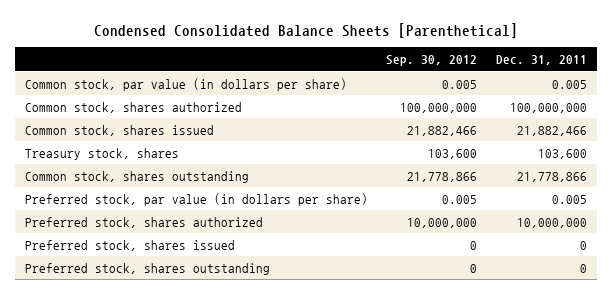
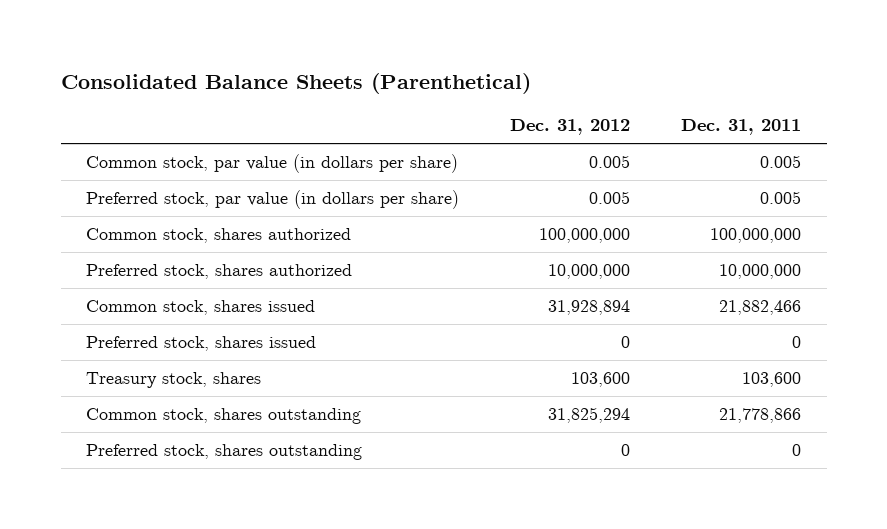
- Condensed Consolidated Balance Sheets [Parenthetical]
+ Consolidated Balance Sheets (Parenthetical)
- | Sep. 30, 2012 | Dec. 31, 2011
+ | Dec. 31, 2012 | Dec. 31, 2011
moved up: Preferred stock, par value (in dollars per share) | 0.005 | 0.005
moved up: Preferred stock, shares authorized | 10,000,000 | 10,000,000
moved up: Preferred stock, shares issued | 0 | 0

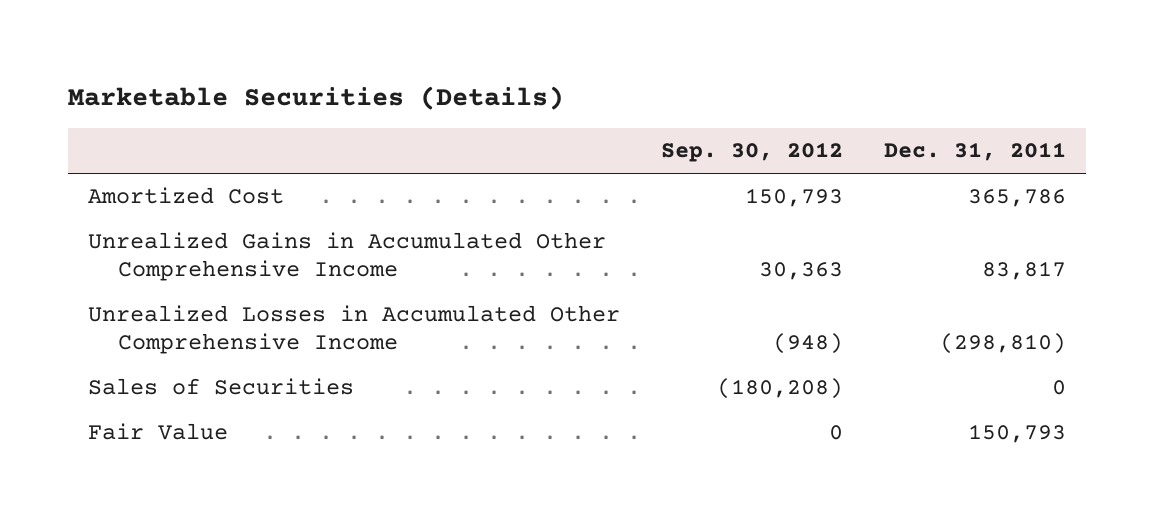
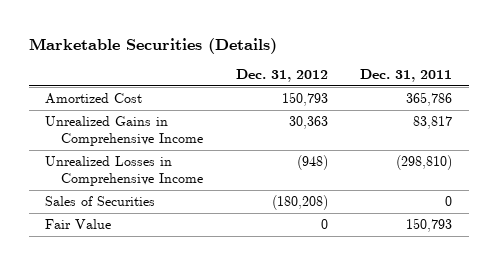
- | Sep. 30, 2012 | Dec. 31, 2011
+ | Dec. 31, 2012 | Dec. 31, 2011
- Unrealized Gains in Accumulated Other Comprehensive Income | 30,363 | 83,817
- Unrealized Losses in Accumulated Other Comprehensive Income | (948) | (298,810)
+ Unrealized Gains in Comprehensive Income | 30,363 | 83,817
+ Unrealized Losses in Comprehensive Income | (948) | (298,810)

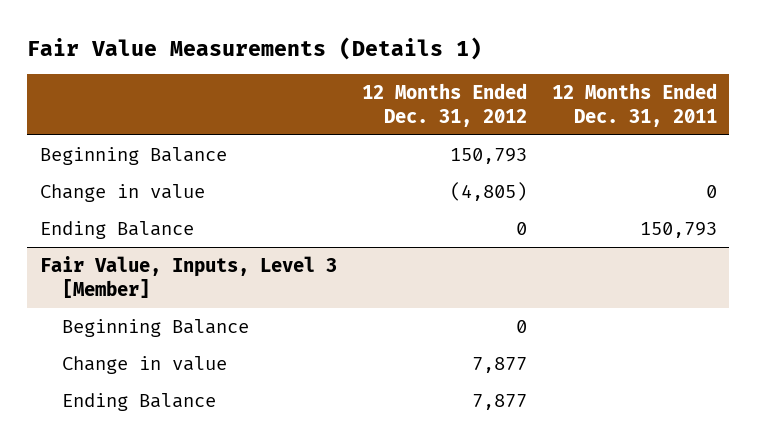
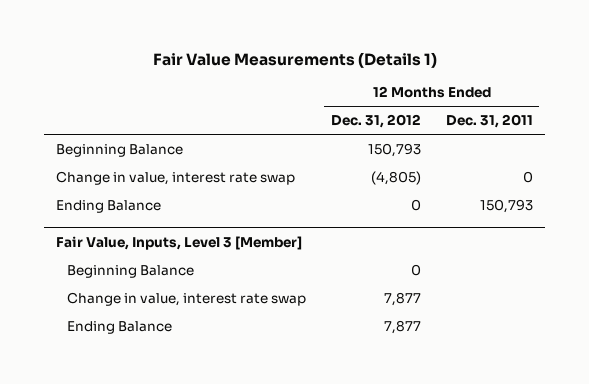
- Change in value | (4,805) | 0
+ Change in value, interest rate swap | (4,805) | 0
@ Fair Value, Inputs, Level 3 [Member]
- Change in value | 7,877 |
+ Change in value, interest rate swap | 7,877 |

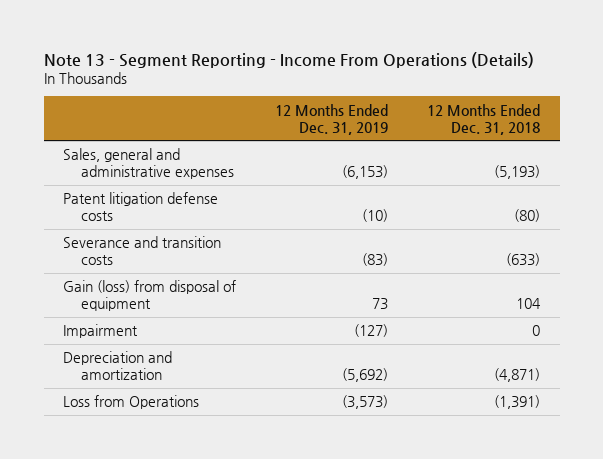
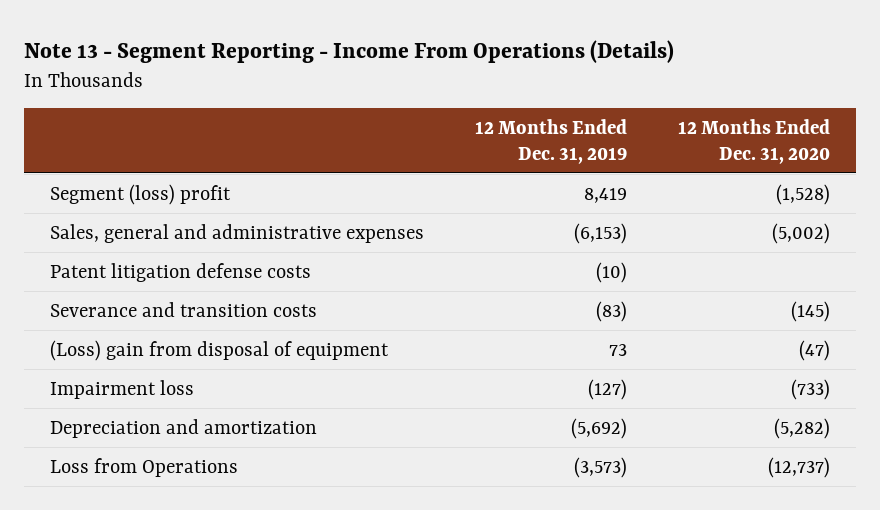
- | 12 Months Ended Dec. 31, 2019 | 12 Months Ended Dec. 31, 2018
+ | 12 Months Ended Dec. 31, 2019 | 12 Months Ended Dec. 31, 2020
+ Segment (loss) profit | 8,419 | (1,528)
- Gain (loss) from disposal of equipment | 73 | 104
- Impairment | (127) | 0
+ (Loss) gain from disposal of equipment | 73 | (47)
+ Impairment loss | (127) | (733)

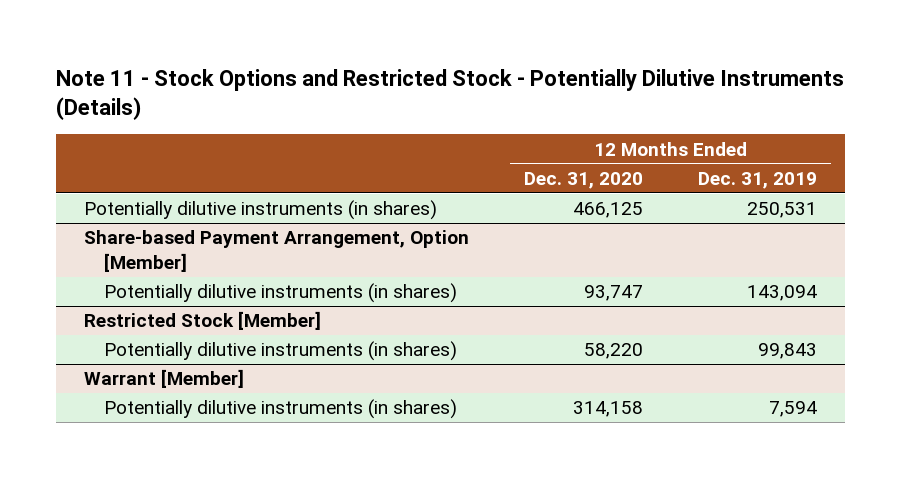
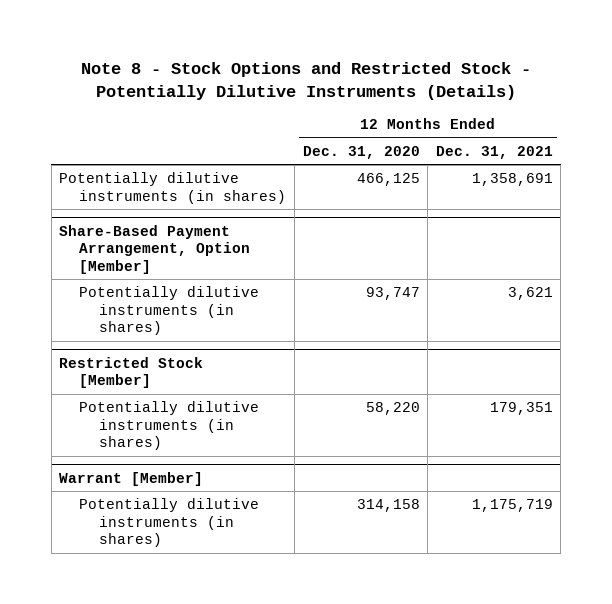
- Note 11 - Stock Options and Restricted Stock - Potentially Dilutive Instruments (Details)
+ Note 8 - Stock Options and Restricted Stock - Potentially Dilutive Instruments (Details)
- | 12 Months Ended Dec. 31, 2020 | 12 Months Ended Dec. 31, 2019
+ | 12 Months Ended Dec. 31, 2020 | 12 Months Ended Dec. 31, 2021
- Share-based Payment Arrangement, Option [Member]
+ Share-Based Payment Arrangement, Option [Member]

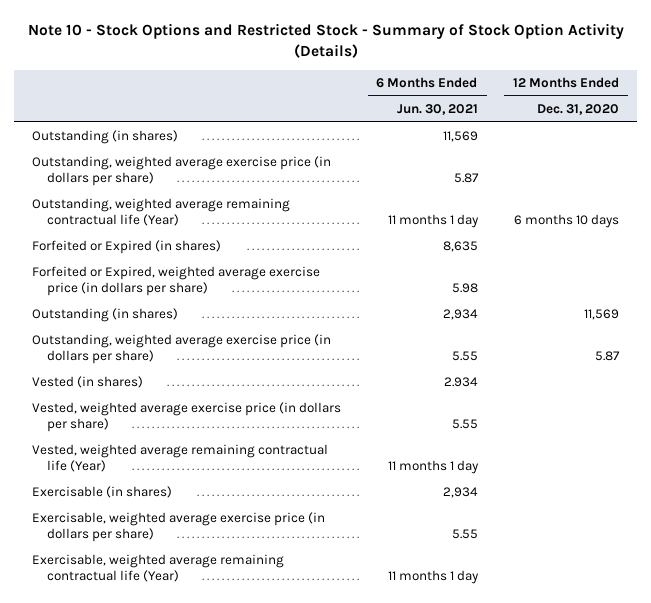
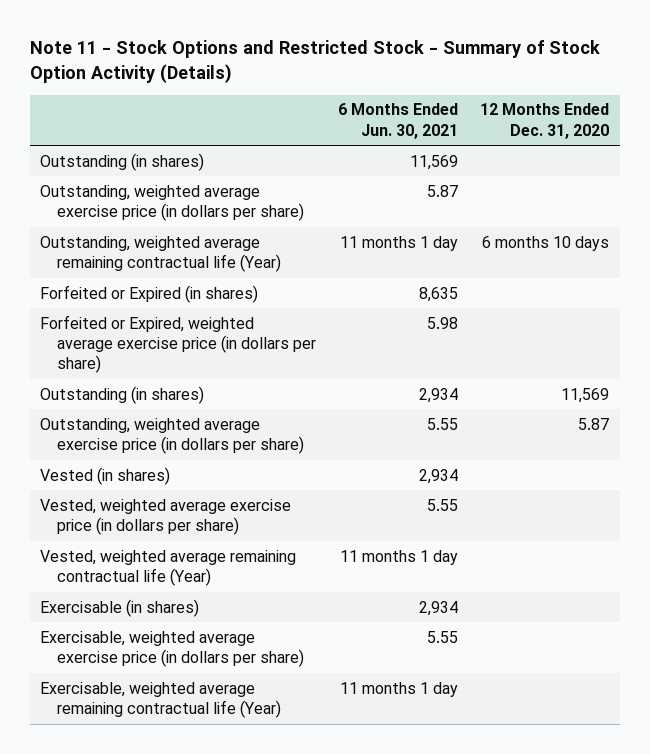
- Note 10 - Stock Options and Restricted Stock - Summary of Stock Option Activity (Details)
+ Note 11 - Stock Options and Restricted Stock - Summary of Stock Option Activity (Details)
- Vested (in shares) | 2.934 |
+ Vested (in shares) | 2,934 |

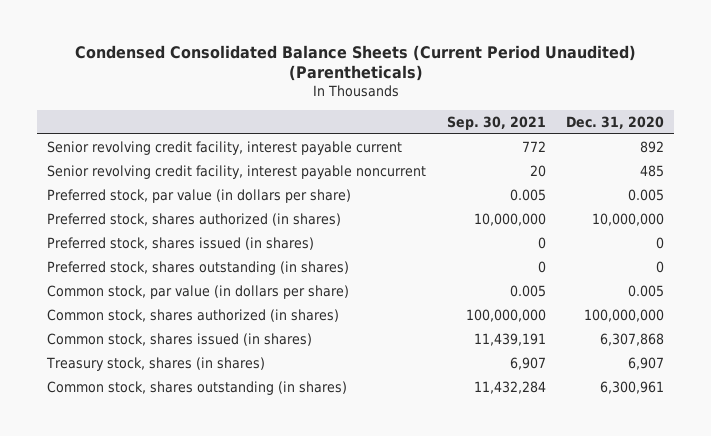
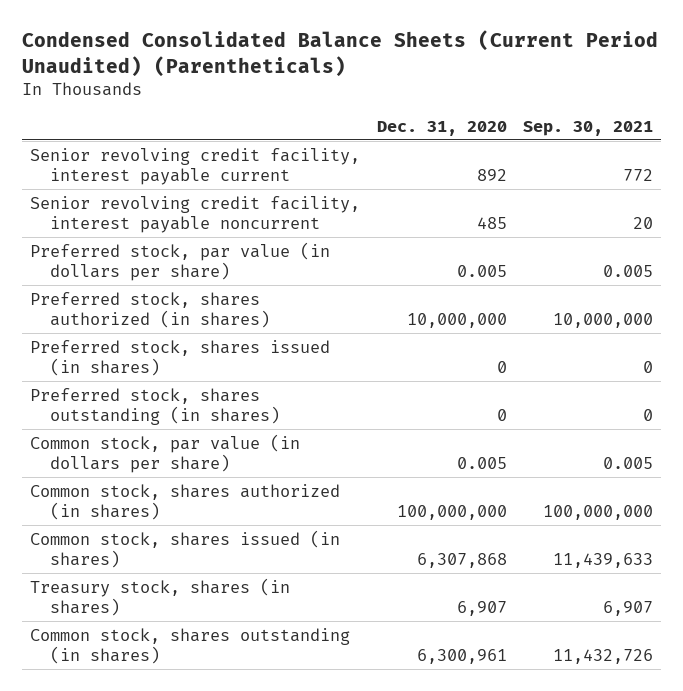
- | Sep. 30, 2021 | Dec. 31, 2020
+ | Dec. 31, 2020 | Sep. 30, 2021
- Common stock, shares issued (in shares) | 11,439,191 | 6,307,868
+ Common stock, shares issued (in shares) | 6,307,868 | 11,439,633
- Common stock, shares outstanding (in shares) | 11,432,284 | 6,300,961
+ Common stock, shares outstanding (in shares) | 6,300,961 | 11,432,726

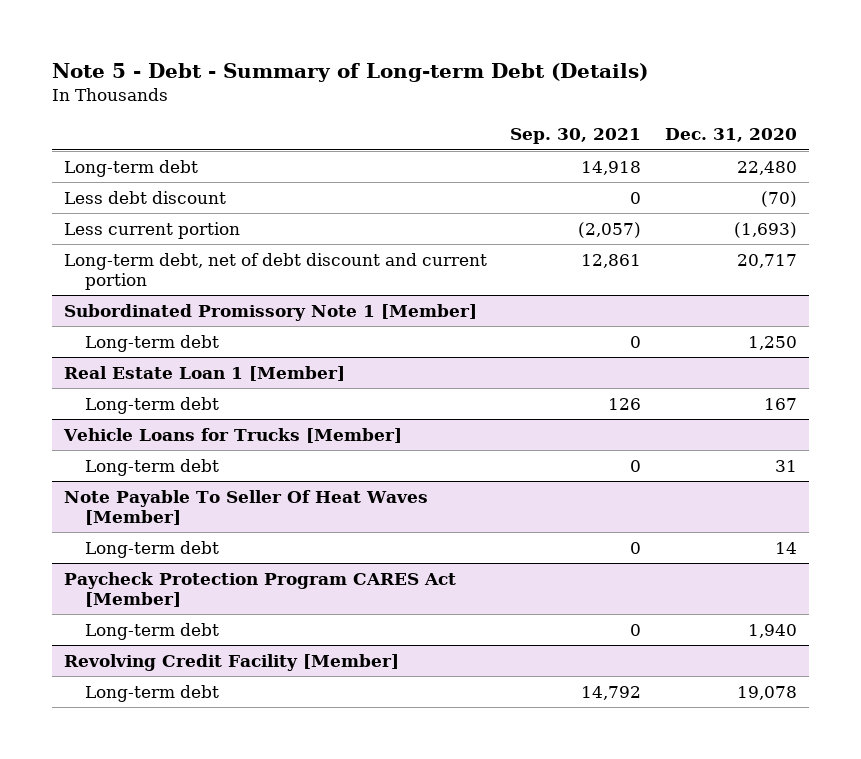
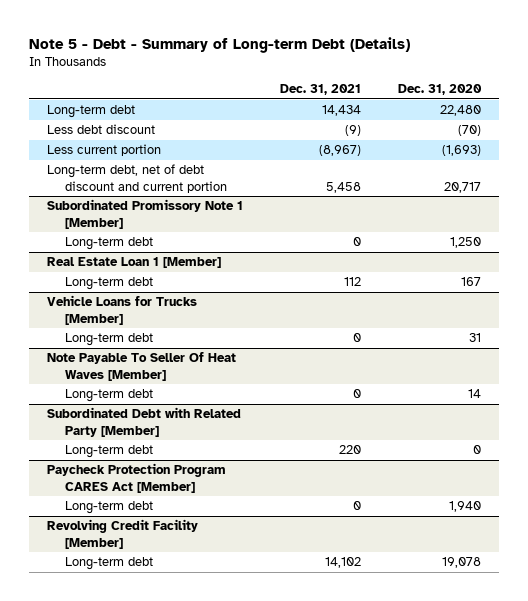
- | Sep. 30, 2021 | Dec. 31, 2020
+ | Dec. 31, 2021 | Dec. 31, 2020
+ Subordinated Debt with Related Party [Member]
+ Long-term debt | 220 | 0

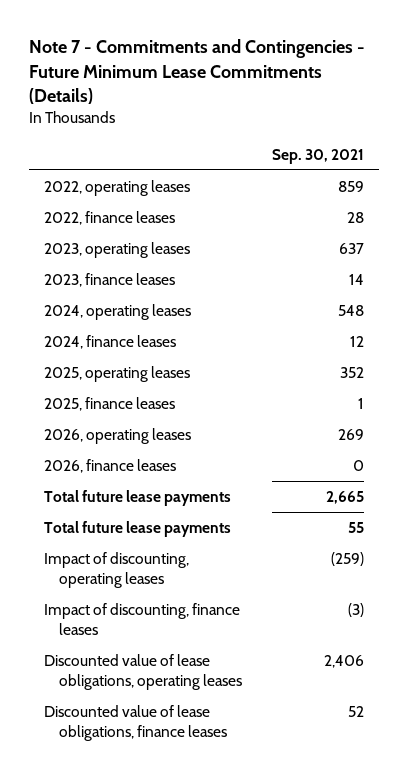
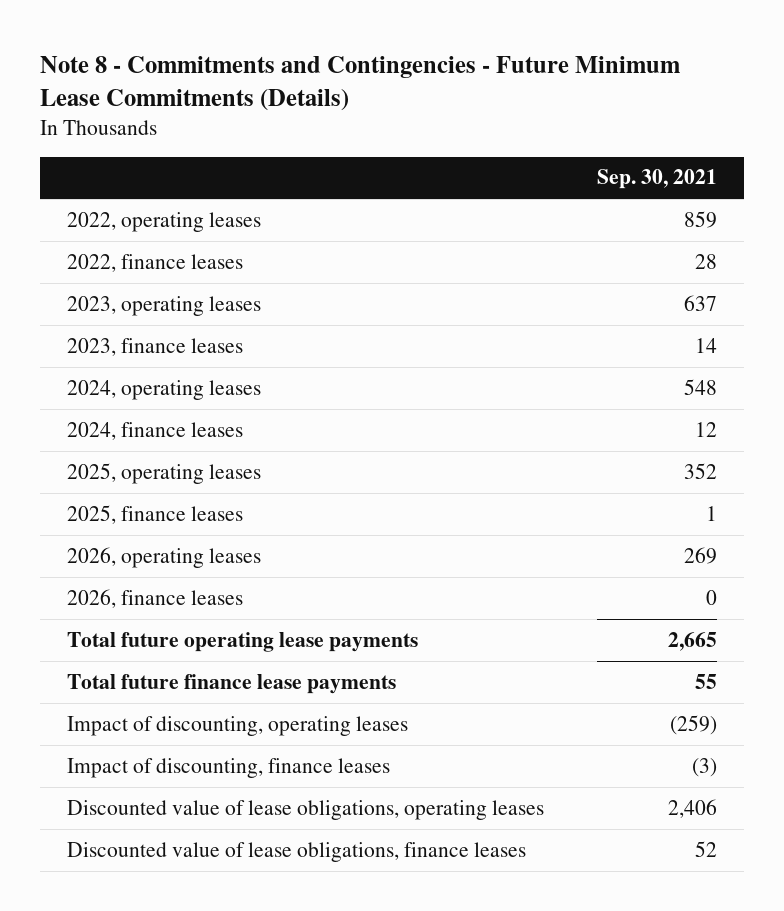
- Note 7 - Commitments and Contingencies - Future Minimum Lease Commitments (Details)
+ Note 8 - Commitments and Contingencies - Future Minimum Lease Commitments (Details)
- Total future lease payments | 2,665
- Total future lease payments | 55
+ Total future operating lease payments | 2,665
+ Total future finance lease payments | 55

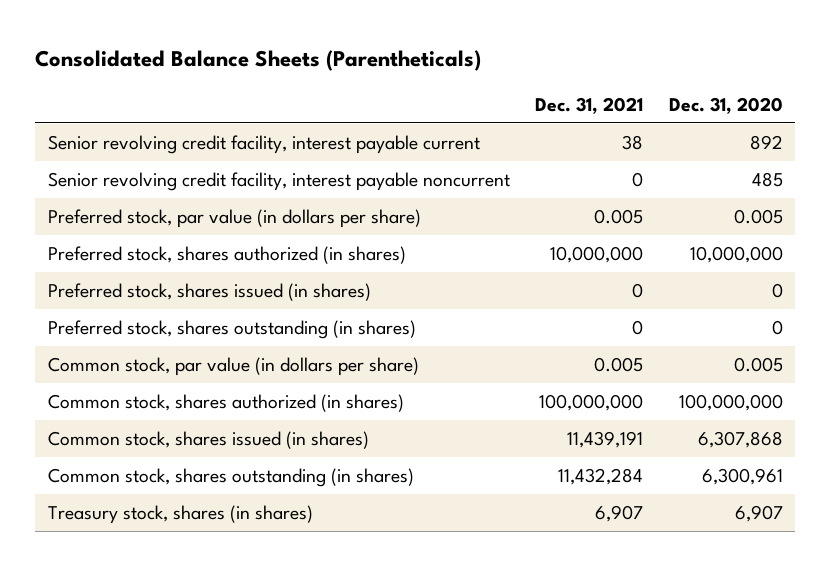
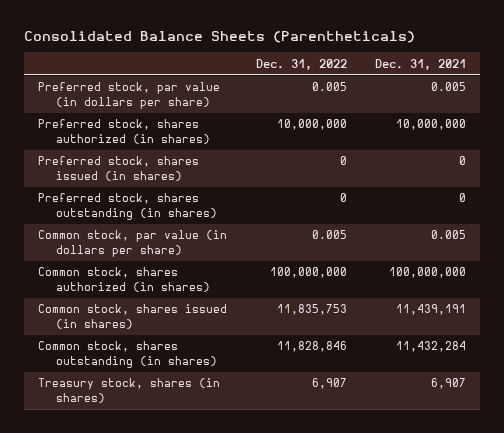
- | Dec. 31, 2021 | Dec. 31, 2020
+ | Dec. 31, 2022 | Dec. 31, 2021
- Senior revolving credit facility, interest payable current | 38 | 892
- Senior revolving credit facility, interest payable noncurrent | 0 | 485

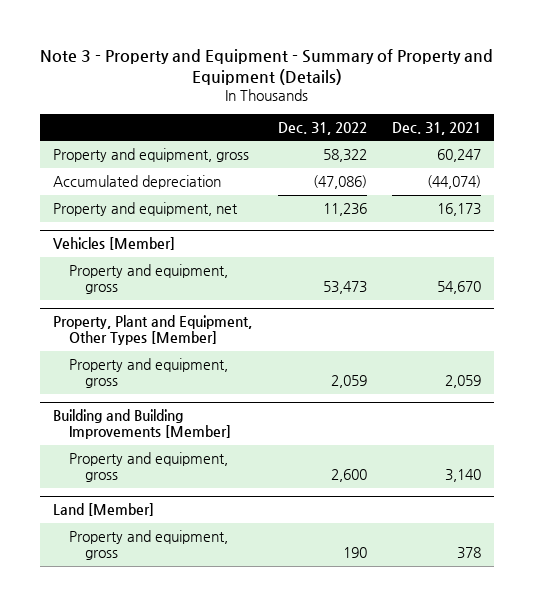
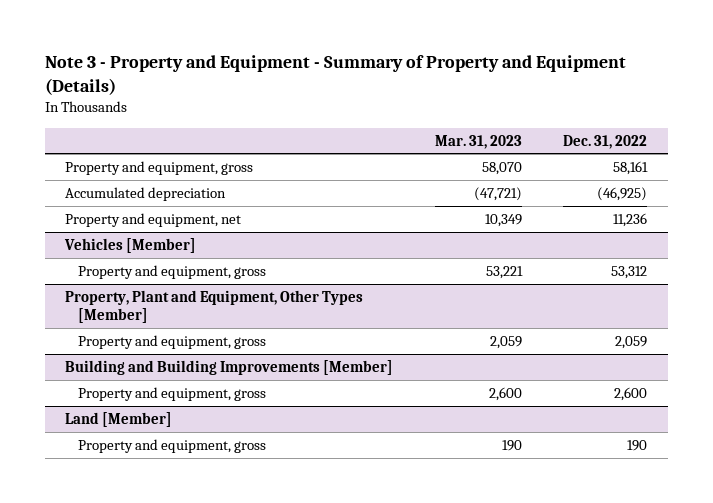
- | Dec. 31, 2022 | Dec. 31, 2021
+ | Mar. 31, 2023 | Dec. 31, 2022
- Property and equipment, gross | 58,322 | 60,247
- Accumulated depreciation | (47,086) | (44,074)
+ Property and equipment, gross | 58,070 | 58,161
+ Accumulated depreciation | (47,721) | (46,925)
@ Vehicles [Member]
- Property and equipment, gross | 53,473 | 54,670
+ Property and equipment, gross | 53,221 | 53,312

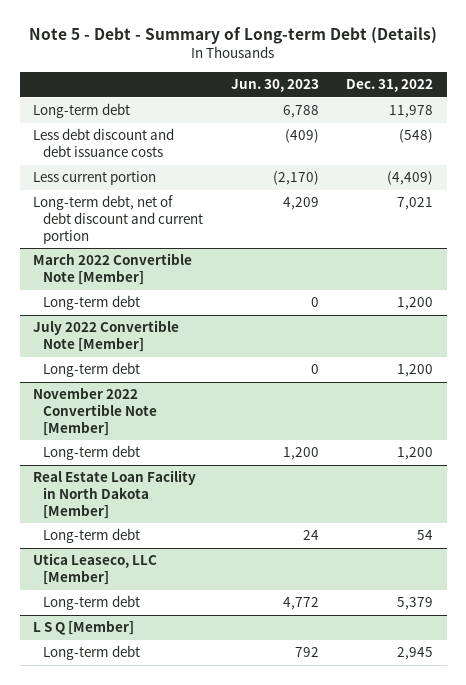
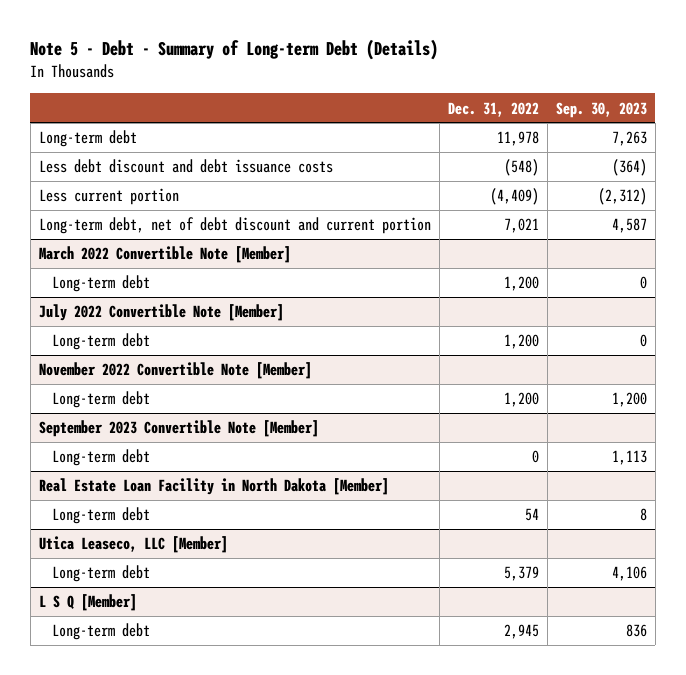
- | Jun. 30, 2023 | Dec. 31, 2022
+ | Dec. 31, 2022 | Sep. 30, 2023
+ September 2023 Convertible Note [Member]
+ Long-term debt | 0 | 1,113

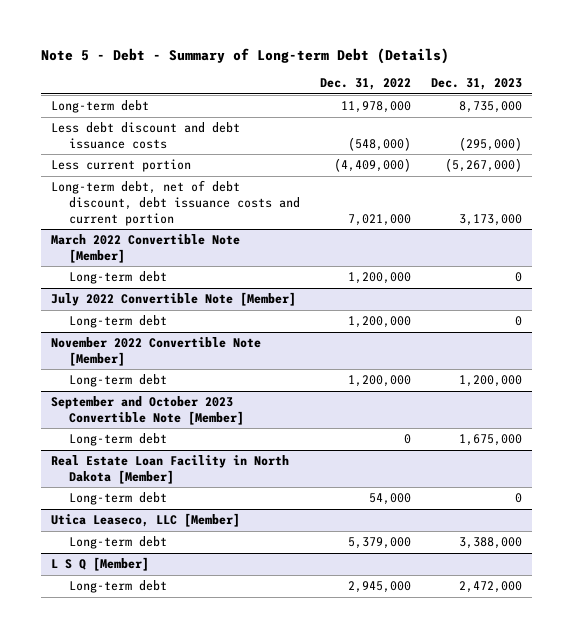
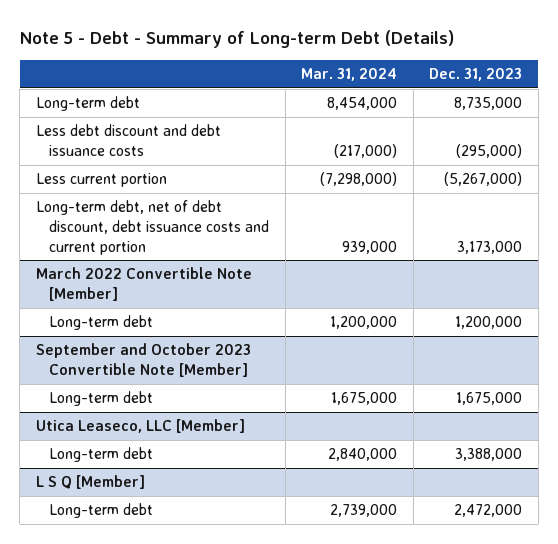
- | Dec. 31, 2022 | Dec. 31, 2023
+ | Mar. 31, 2024 | Dec. 31, 2023
@ March 2022 Convertible Note [Member]
- Long-term debt | 1,200,000 | 0
- July 2022 Convertible Note [Member]
- Long-term debt | 1,200,000 | 0
- November 2022 Convertible Note [Member]
- Real Estate Loan Facility in North Dakota [Member]
- Long-term debt | 54,000 | 0

